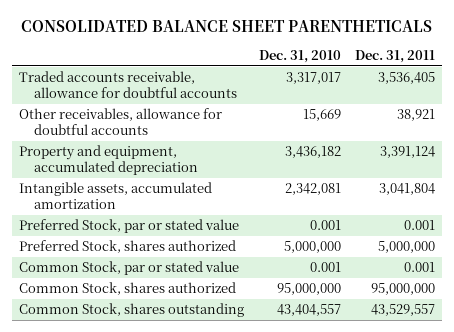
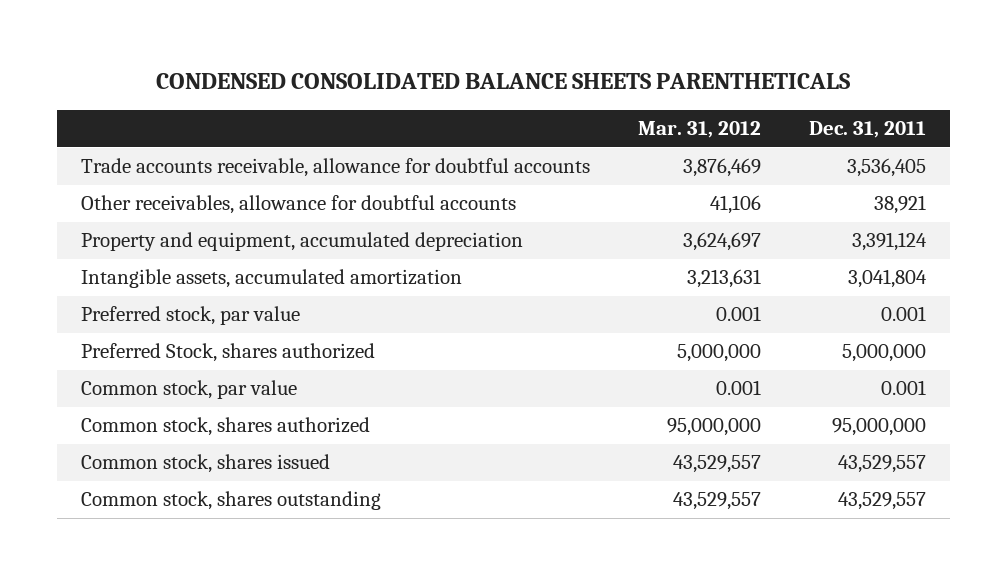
- CONSOLIDATED BALANCE SHEET PARENTHETICALS
+ CONDENSED CONSOLIDATED BALANCE SHEETS PARENTHETICALS
- | Dec. 31, 2010 | Dec. 31, 2011
+ | Mar. 31, 2012 | Dec. 31, 2011
- Traded accounts receivable, allowance for doubtful accounts | 3,317,017 | 3,536,405
+ Trade accounts receivable, allowance for doubtful accounts | 3,876,469 | 3,536,405
- Preferred Stock, par or stated value | 0.001 | 0.001
+ Preferred stock, par value | 0.001 | 0.001
- Common Stock, par or stated value | 0.001 | 0.001
- Common Stock, shares authorized | 95,000,000 | 95,000,000
- Common Stock, shares outstanding | 43,404,557 | 43,529,557
+ Common stock, par value | 0.001 | 0.001
+ Common stock, shares authorized | 95,000,000 | 95,000,000
+ Common stock, shares issued | 43,529,557 | 43,529,557
+ Common stock, shares outstanding | 43,529,557 | 43,529,557

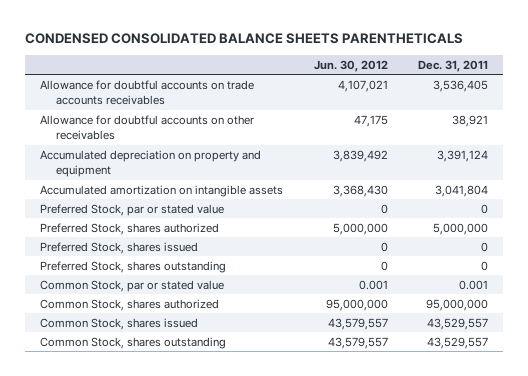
- | Mar. 31, 2012 | Dec. 31, 2011
+ | Jun. 30, 2012 | Dec. 31, 2011
- Trade accounts receivable, allowance for doubtful accounts | 3,876,469 | 3,536,405
- Other receivables, allowance for doubtful accounts | 41,106 | 38,921
- Property and equipment, accumulated depreciation | 3,624,697 | 3,391,124
- Intangible assets, accumulated amortization | 3,213,631 | 3,041,804
- Preferred stock, par value | 0.001 | 0.001
+ Allowance for doubtful accounts on trade accounts receivables | 4,107,021 | 3,536,405
+ Allowance for doubtful accounts on other receivables | 47,175 | 38,921
+ Accumulated depreciation on property and equipment | 3,839,492 | 3,391,124
+ Accumulated amortization on intangible assets | 3,368,430 | 3,041,804
+ Preferred Stock, par or stated value | 0 | 0
- Common stock, par value | 0.001 | 0.001
- Common stock, shares authorized | 95,000,000 | 95,000,000
- Common stock, shares issued | 43,529,557 | 43,529,557
- Common stock, shares outstanding | 43,529,557 | 43,529,557
+ Preferred Stock, shares issued | 0 | 0
+ Preferred Stock, shares outstanding | 0 | 0
+ Common Stock, par or stated value | 0.001 | 0.001
+ Common Stock, shares authorized | 95,000,000 | 95,000,000
+ Common Stock, shares issued | 43,579,557 | 43,529,557
+ Common Stock, shares outstanding | 43,579,557 | 43,529,557

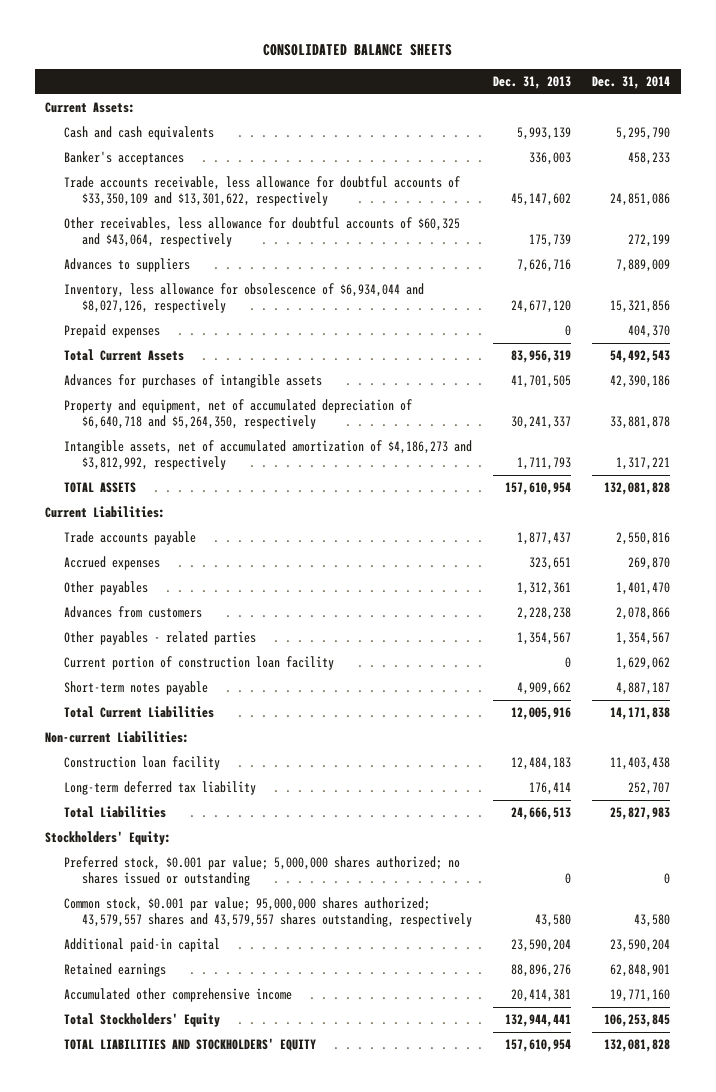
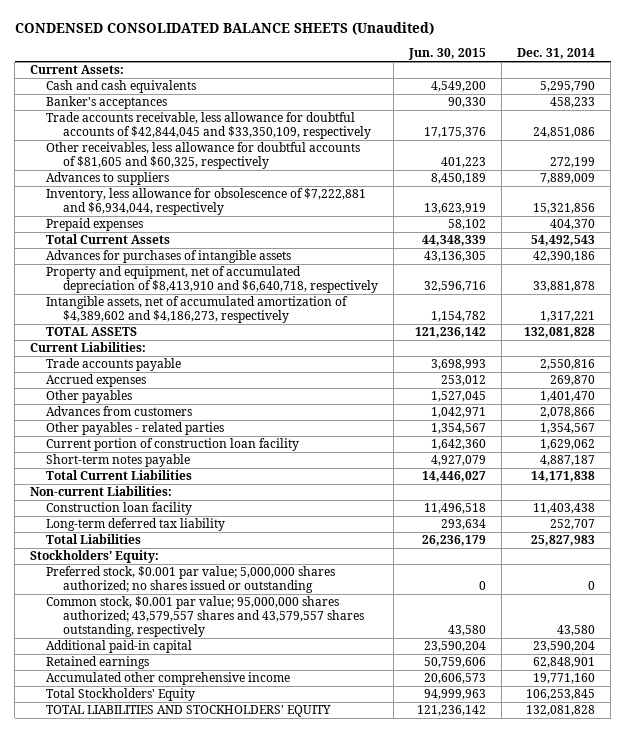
- CONSOLIDATED BALANCE SHEETS
+ CONDENSED CONSOLIDATED BALANCE SHEETS (Unaudited)
- | Dec. 31, 2013 | Dec. 31, 2014
+ | Jun. 30, 2015 | Dec. 31, 2014
- Trade accounts receivable, less allowance for doubtful accounts of $33,350,109 and $13,301,622, respectively | 45,147,602 | 24,851,086
- Other receivables, less allowance for doubtful accounts of $60,325 and $43,064, respectively | 175,739 | 272,199
+ Trade accounts receivable, less allowance for doubtful accounts of $42,844,045 and $33,350,109, respectively | 17,175,376 | 24,851,086
+ Other receivables, less allowance for doubtful accounts of $81,605 and $60,325, respectively | 401,223 | 272,199
- Inventory, less allowance for obsolescence of $6,934,044 and $8,027,126, respectively | 24,677,120 | 15,321,856
+ Inventory, less allowance for obsolescence of $7,222,881 and $6,934,044, respectively | 13,623,919 | 15,321,856
- Property and equipment, net of accumulated depreciation of $6,640,718 and $5,264,350, respectively | 30,241,337 | 33,881,878
- Intangible assets, net of accumulated amortization of $4,186,273 and $3,812,992, respectively | 1,711,793 | 1,317,221
+ Property and equipment, net of accumulated depreciation of $8,413,910 and $6,640,718, respectively | 32,596,716 | 33,881,878
+ Intangible assets, net of accumulated amortization of $4,389,602 and $4,186,273, respectively | 1,154,782 | 1,317,221

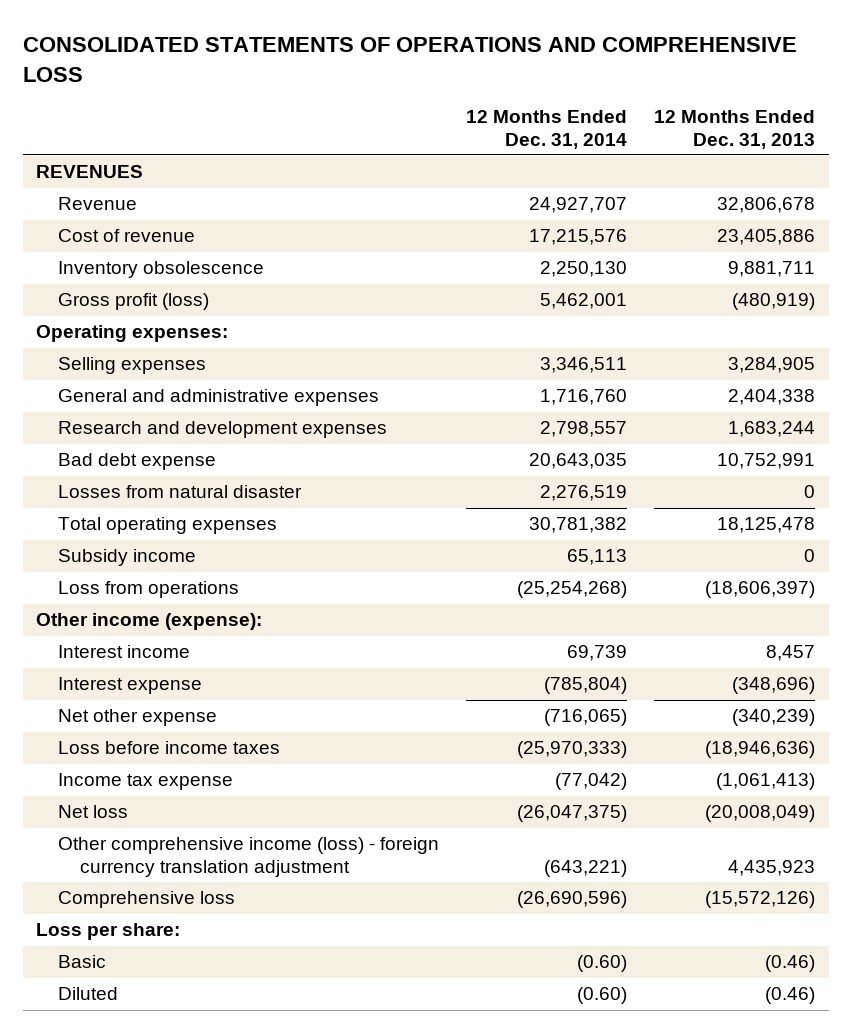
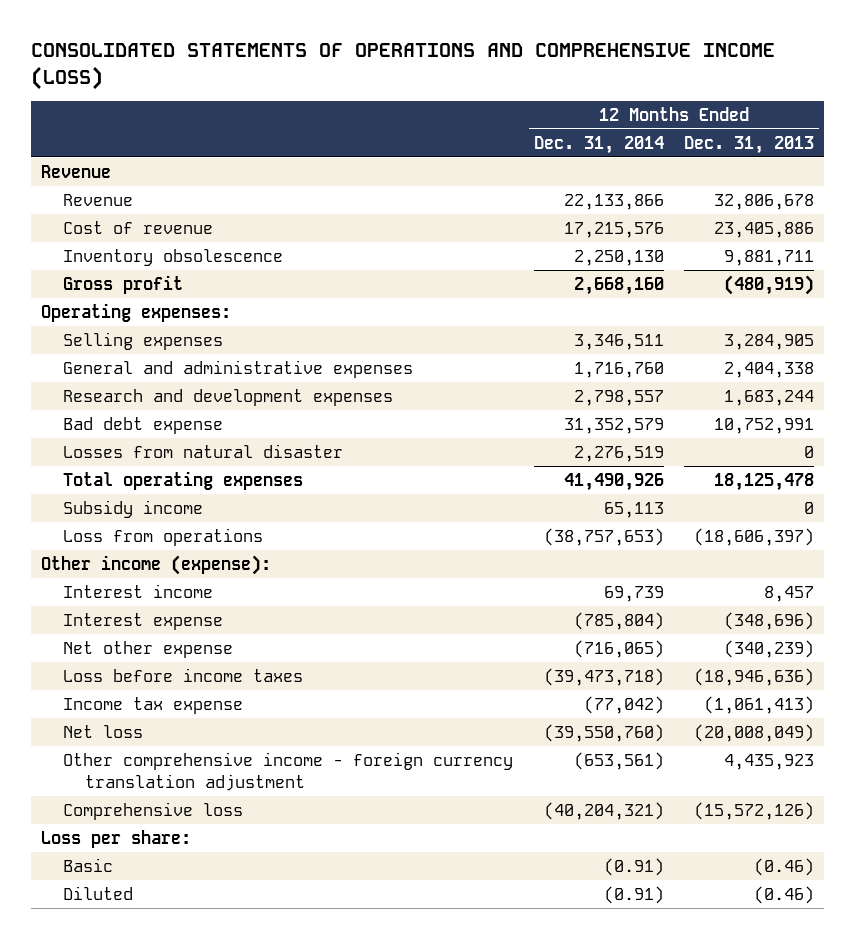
- CONSOLIDATED STATEMENTS OF OPERATIONS AND COMPREHENSIVE LOSS
+ CONSOLIDATED STATEMENTS OF OPERATIONS AND COMPREHENSIVE INCOME (LOSS)
- REVENUES
- Revenue | 24,927,707 | 32,806,678
+ Revenue
+ Revenue | 22,133,866 | 32,806,678
- Gross profit (loss) | 5,462,001 | (480,919)
+ Gross profit | 2,668,160 | (480,919)
- Bad debt expense | 20,643,035 | 10,752,991
+ Bad debt expense | 31,352,579 | 10,752,991
- Total operating expenses | 30,781,382 | 18,125,478
+ Total operating expenses | 41,490,926 | 18,125,478
- Loss from operations | (25,254,268) | (18,606,397)
+ Loss from operations | (38,757,653) | (18,606,397)
- Loss before income taxes | (25,970,333) | (18,946,636)
+ Loss before income taxes | (39,473,718) | (18,946,636)
- Net loss | (26,047,375) | (20,008,049)
- Other comprehensive income (loss) - foreign currency translation adjustment | (643,221) | 4,435,923
- Comprehensive loss | (26,690,596) | (15,572,126)
+ Net loss | (39,550,760) | (20,008,049)
+ Other comprehensive income - foreign currency translation adjustment | (653,561) | 4,435,923
+ Comprehensive loss | (40,204,321) | (15,572,126)
- Basic | (0.60) | (0.46)
- Diluted | (0.60) | (0.46)
+ Basic | (0.91) | (0.46)
+ Diluted | (0.91) | (0.46)

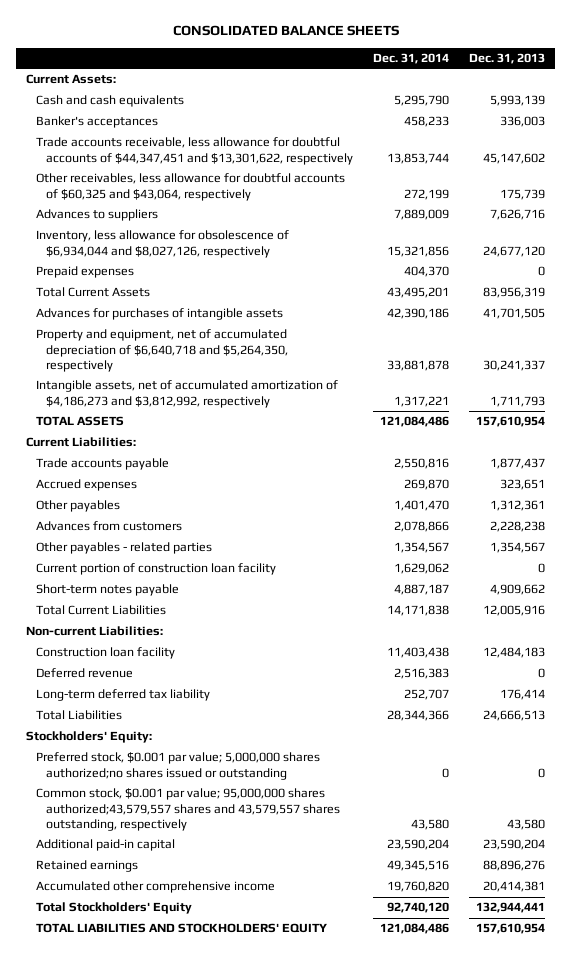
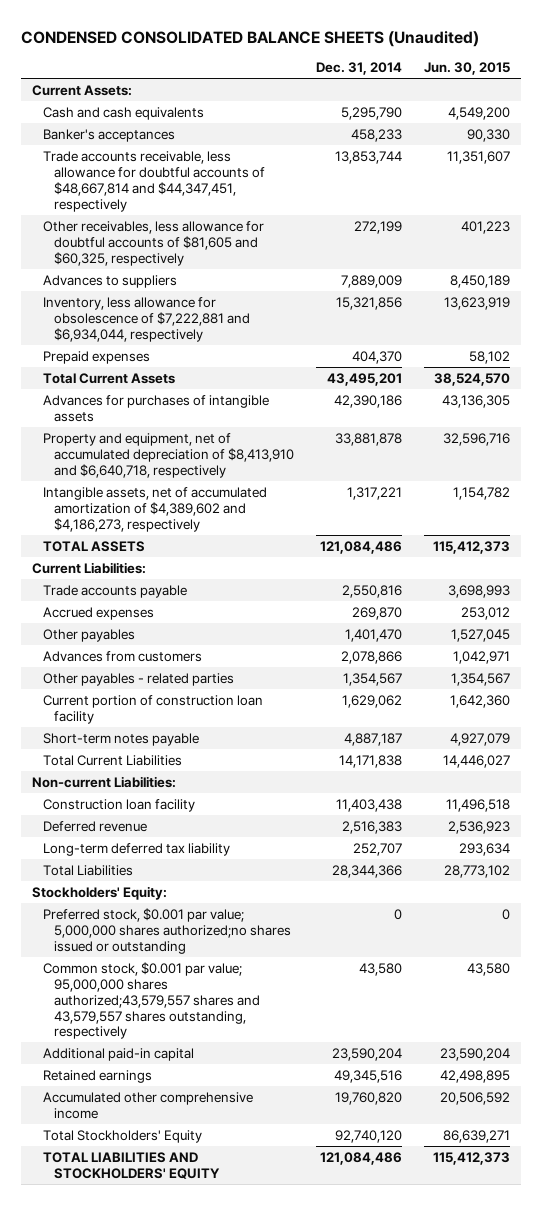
- CONSOLIDATED BALANCE SHEETS
+ CONDENSED CONSOLIDATED BALANCE SHEETS (Unaudited)
- | Dec. 31, 2014 | Dec. 31, 2013
+ | Dec. 31, 2014 | Jun. 30, 2015
- Trade accounts receivable, less allowance for doubtful accounts of $44,347,451 and $13,301,622, respectively | 13,853,744 | 45,147,602
- Other receivables, less allowance for doubtful accounts of $60,325 and $43,064, respectively | 272,199 | 175,739
+ Trade accounts receivable, less allowance for doubtful accounts of $48,667,814 and $44,347,451, respectively | 13,853,744 | 11,351,607
+ Other receivables, less allowance for doubtful accounts of $81,605 and $60,325, respectively | 272,199 | 401,223
- Inventory, less allowance for obsolescence of $6,934,044 and $8,027,126, respectively | 15,321,856 | 24,677,120
+ Inventory, less allowance for obsolescence of $7,222,881 and $6,934,044, respectively | 15,321,856 | 13,623,919
- Property and equipment, net of accumulated depreciation of $6,640,718 and $5,264,350, respectively | 33,881,878 | 30,241,337
- Intangible assets, net of accumulated amortization of $4,186,273 and $3,812,992, respectively | 1,317,221 | 1,711,793
+ Property and equipment, net of accumulated depreciation of $8,413,910 and $6,640,718, respectively | 33,881,878 | 32,596,716
+ Intangible assets, net of accumulated amortization of $4,389,602 and $4,186,273, respectively | 1,317,221 | 1,154,782

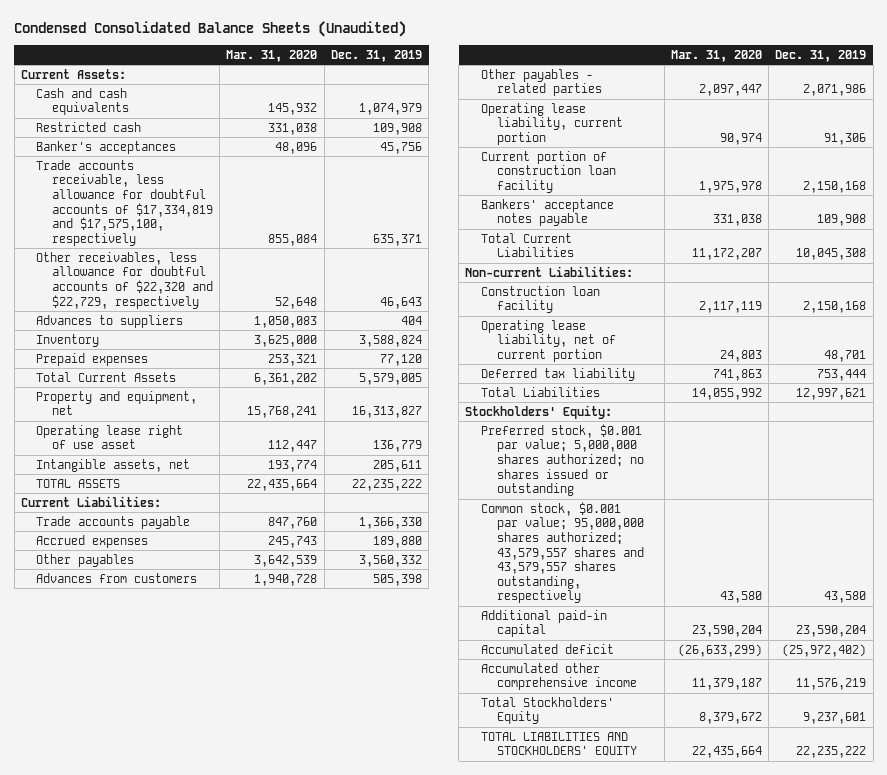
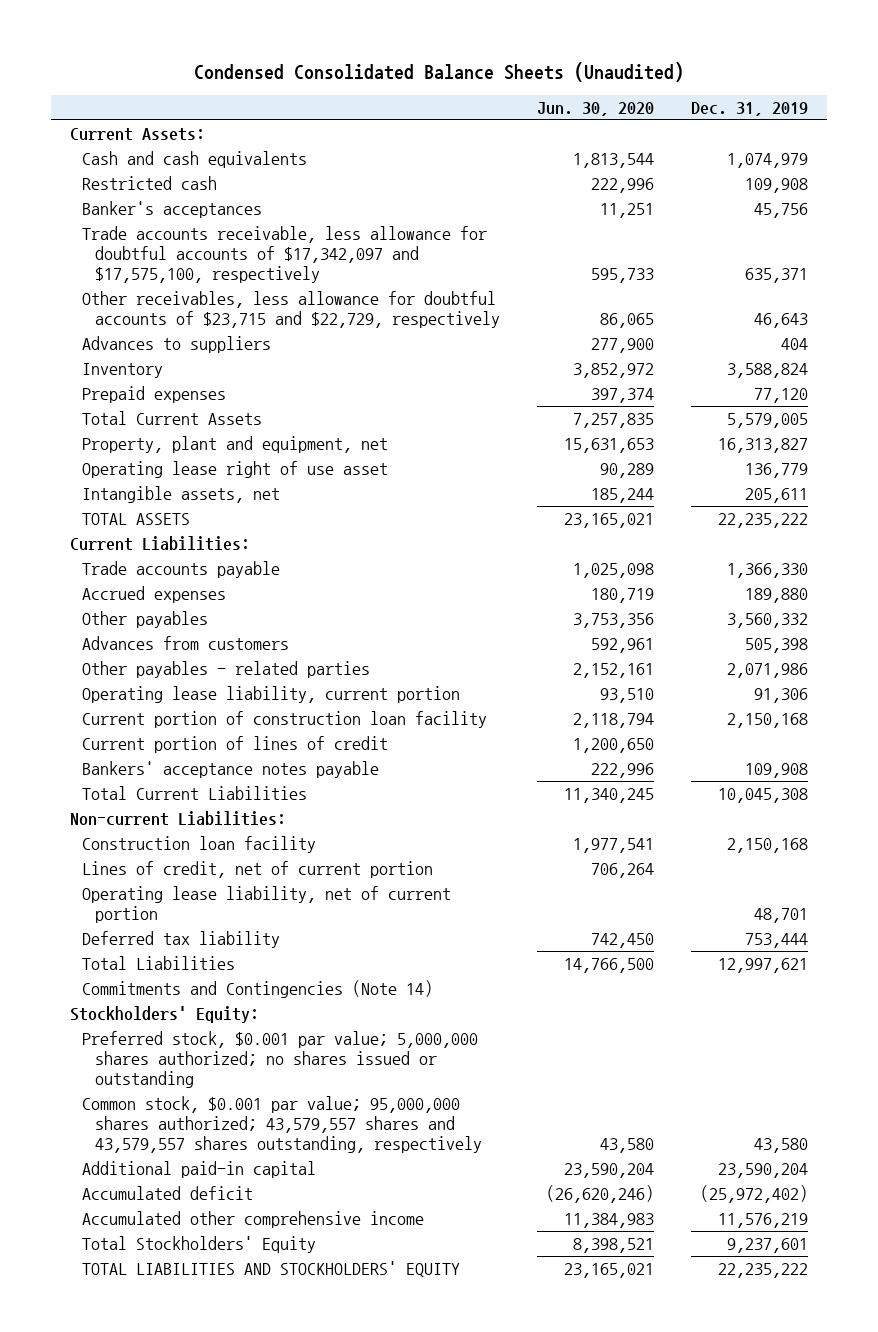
- | Mar. 31, 2020 | Dec. 31, 2019
+ | Jun. 30, 2020 | Dec. 31, 2019
- Trade accounts receivable, less allowance for doubtful accounts of $17,334,819 and $17,575,100, respectively | 855,084 | 635,371
- Other receivables, less allowance for doubtful accounts of $22,320 and $22,729, respectively | 52,648 | 46,643
+ Trade accounts receivable, less allowance for doubtful accounts of $17,342,097 and $17,575,100, respectively | 595,733 | 635,371
+ Other receivables, less allowance for doubtful accounts of $23,715 and $22,729, respectively | 86,065 | 46,643
- Property and equipment, net | 15,768,241 | 16,313,827
+ Property, plant and equipment, net | 15,631,653 | 16,313,827
+ Current portion of lines of credit | 1,200,650 |
+ Lines of credit, net of current portion | 706,264 |
+ Commitments and Contingencies (Note 14)

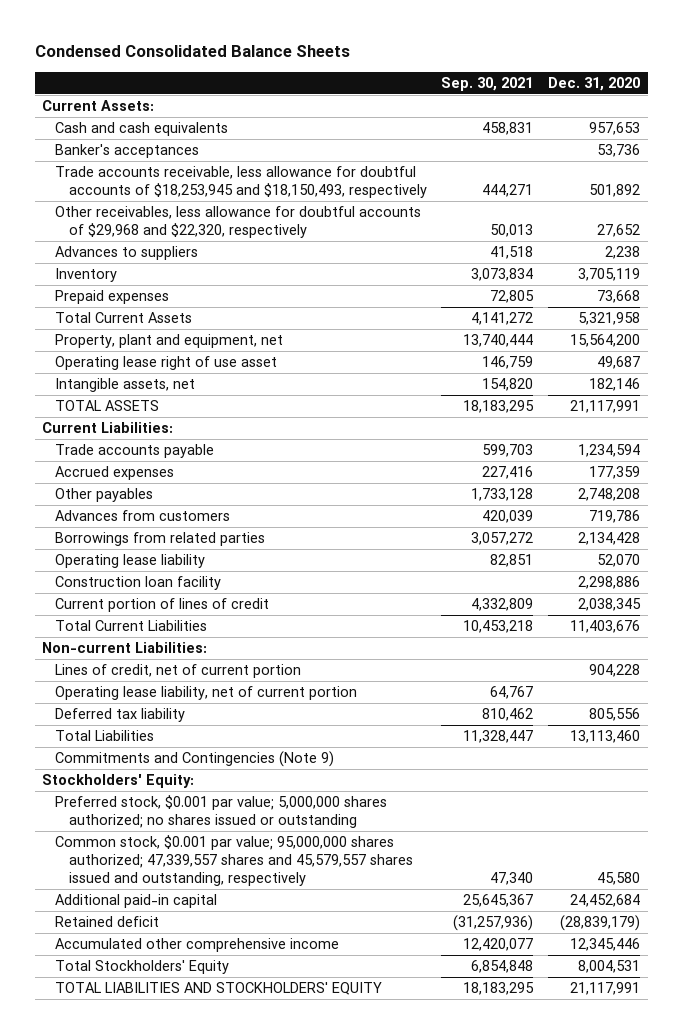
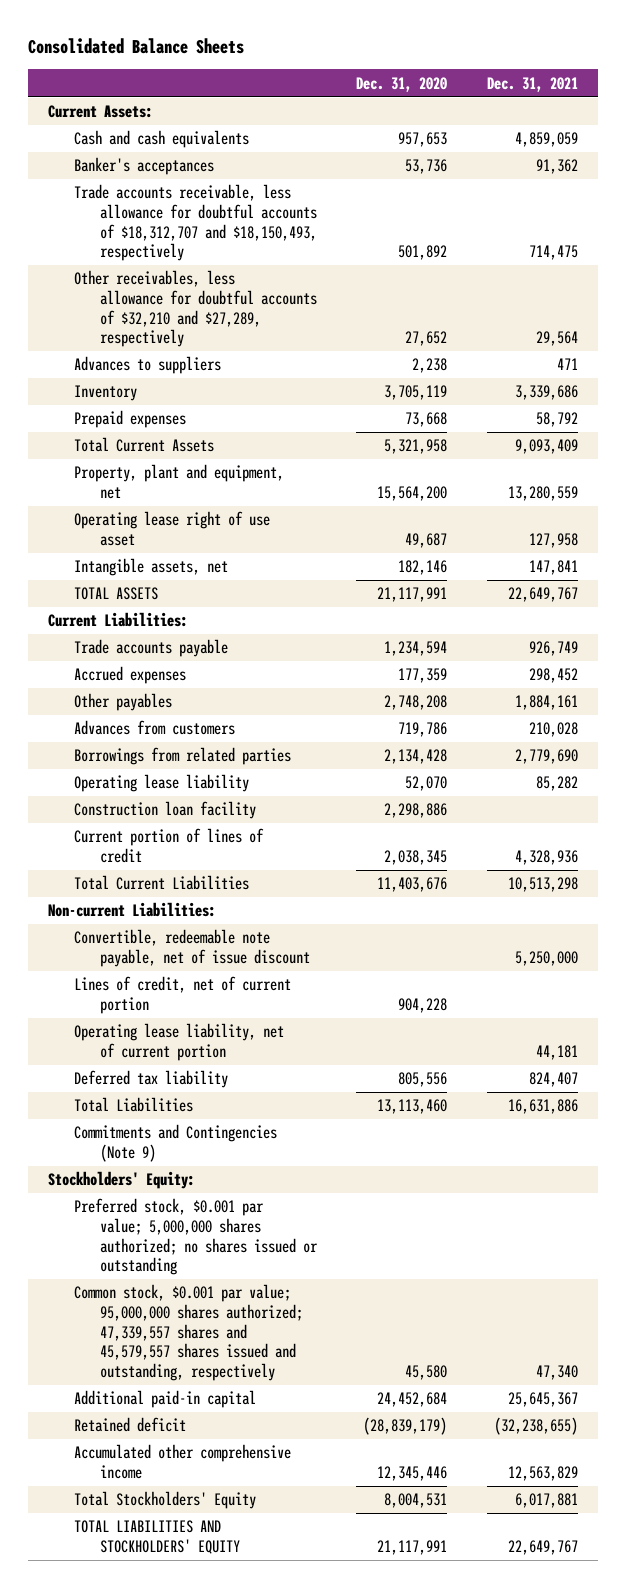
- Condensed Consolidated Balance Sheets
+ Consolidated Balance Sheets
- | Sep. 30, 2021 | Dec. 31, 2020
+ | Dec. 31, 2020 | Dec. 31, 2021
- Trade accounts receivable, less allowance for doubtful accounts of $18,253,945 and $18,150,493, respectively | 444,271 | 501,892
- Other receivables, less allowance for doubtful accounts of $29,968 and $22,320, respectively | 50,013 | 27,652
+ Trade accounts receivable, less allowance for doubtful accounts of $18,312,707 and $18,150,493, respectively | 501,892 | 714,475
+ Other receivables, less allowance for doubtful accounts of $32,210 and $27,289, respectively | 27,652 | 29,564
+ Convertible, redeemable note payable, net of issue discount | | 5,250,000

